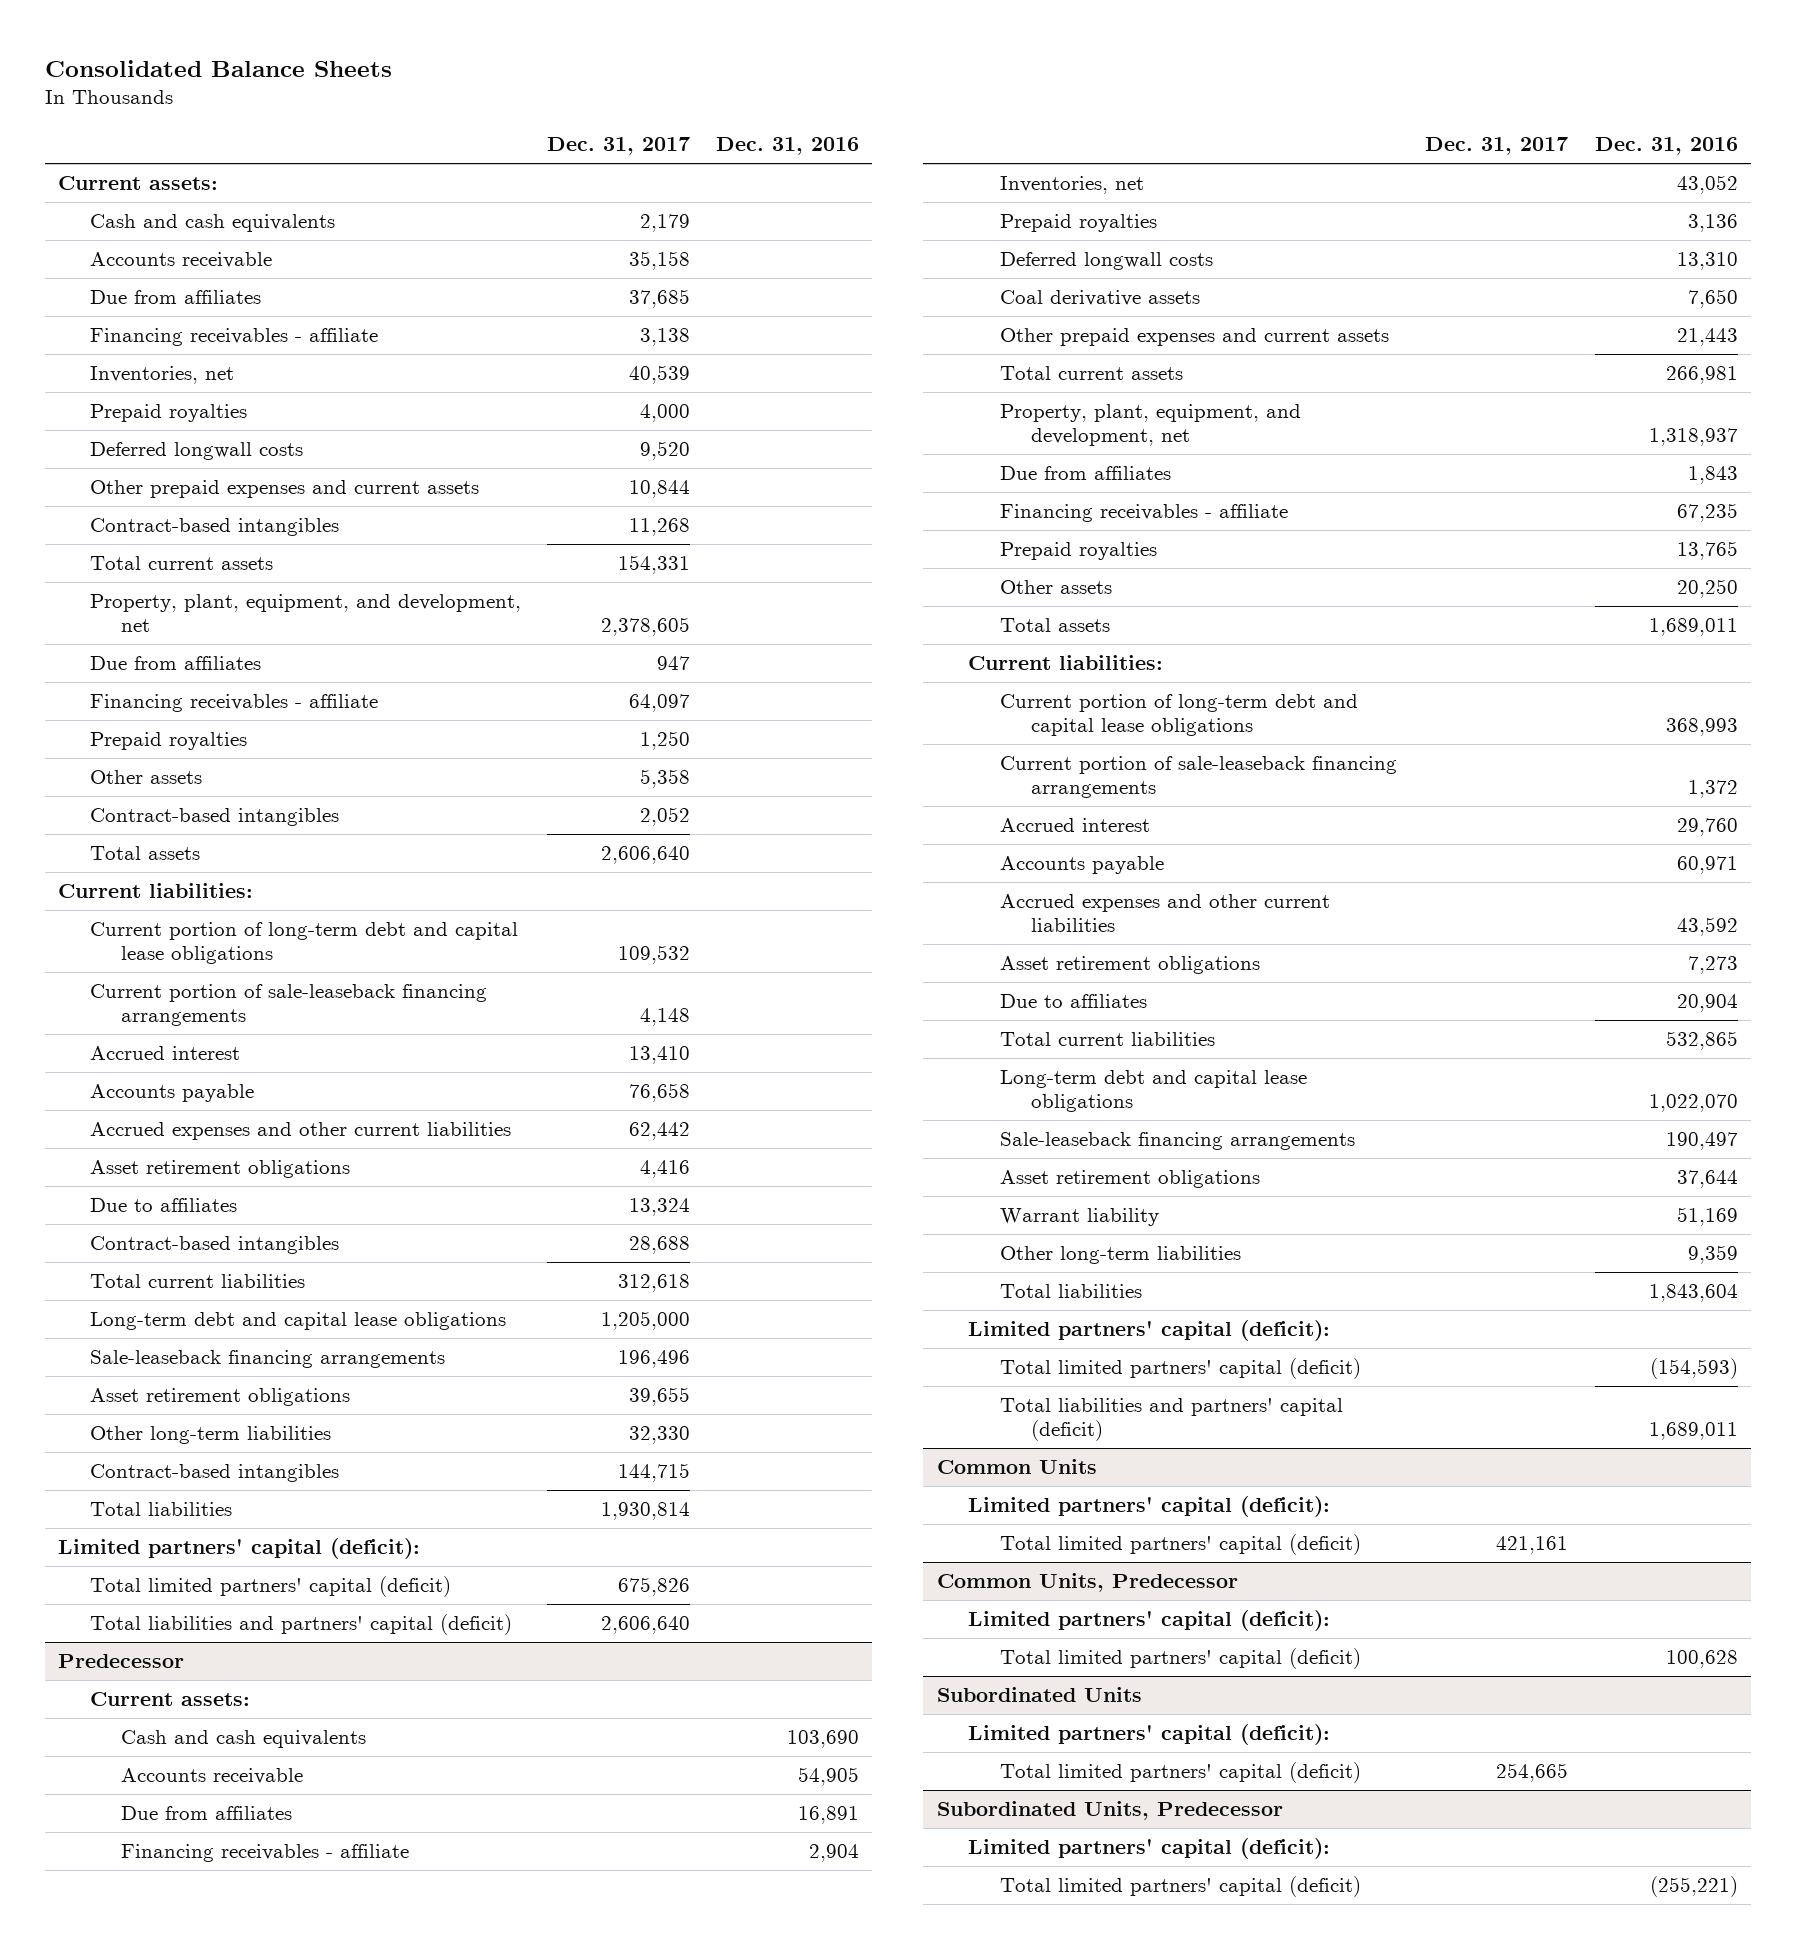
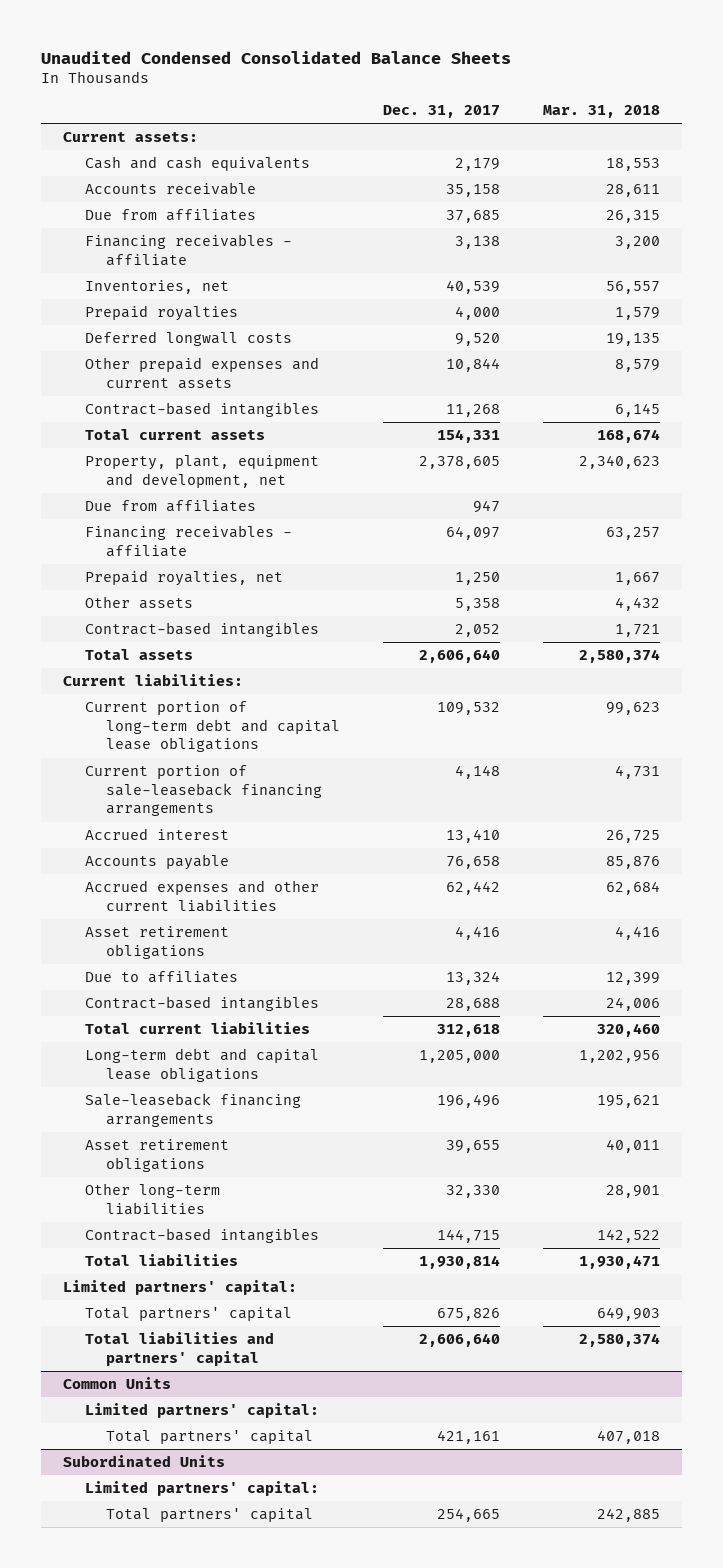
- Consolidated Balance Sheets
+ Unaudited Condensed Consolidated Balance Sheets
- | Dec. 31, 2017 | Dec. 31, 2016
+ | Dec. 31, 2017 | Mar. 31, 2018
- Property, plant, equipment, and development, net | 2,378,605 |
+ Property, plant, equipment and development, net | 2,378,605 | 2,340,623
- Prepaid royalties | 1,250 |
+ Prepaid royalties, net | 1,250 | 1,667
- Limited partners' capital (deficit):
- Total limited partners' capital (deficit) | 675,826 |
- Total liabilities and partners' capital (deficit) | 2,606,640 |
- Predecessor
- Current assets:
- Cash and cash equivalents | | 103,690
- Accounts receivable | | 54,905
- Due from affiliates | | 16,891
- Financing receivables - affiliate | | 2,904
- Inventories, net | | 43,052
- Prepaid royalties | | 3,136
- Deferred longwall costs | | 13,310
- Coal derivative assets | | 7,650
- Other prepaid expenses and current assets | | 21,443
- Total current assets | | 266,981
- Property, plant, equipment, and development, net | | 1,318,937
- Due from affiliates | | 1,843
- Financing receivables - affiliate | | 67,235
- Prepaid royalties | | 13,765
- Other assets | | 20,250
- Total assets | | 1,689,011
- Current liabilities:
- Current portion of long-term debt and capital lease obligations | | 368,993
- Current portion of sale-leaseback financing arrangements | | 1,372
- Accrued interest | | 29,760
- Accounts payable | | 60,971
- Accrued expenses and other current liabilities | | 43,592
- Asset retirement obligations | | 7,273
- Due to affiliates | | 20,904
- Total current liabilities | | 532,865
- Long-term debt and capital lease obligations | | 1,022,070
- Sale-leaseback financing arrangements | | 190,497
- Asset retirement obligations | | 37,644
- Warrant liability | | 51,169
- Other long-term liabilities | | 9,359
- Total liabilities | | 1,843,604
- Limited partners' capital (deficit):
- Total limited partners' capital (deficit) | | (154,593)
- Total liabilities and partners' capital (deficit) | | 1,689,011
+ Limited partners' capital:
+ Total partners' capital | 675,826 | 649,903
+ Total liabilities and partners' capital | 2,606,640 | 2,580,374
@ Common Units
- Limited partners' capital (deficit):
- Total limited partners' capital (deficit) | 421,161 |
- Common Units, Predecessor
- Limited partners' capital (deficit):
- Total limited partners' capital (deficit) | | 100,628
@ Common Units
+ Limited partners' capital:
+ Total partners' capital | 421,161 | 407,018
@ Subordinated Units
- Limited partners' capital (deficit):
- Total limited partners' capital (deficit) | 254,665 |
- Subordinated Units, Predecessor
- Limited partners' capital (deficit):
- Total limited partners' capital (deficit) | | (255,221)
@ Subordinated Units
+ Limited partners' capital:
+ Total partners' capital | 254,665 | 242,885

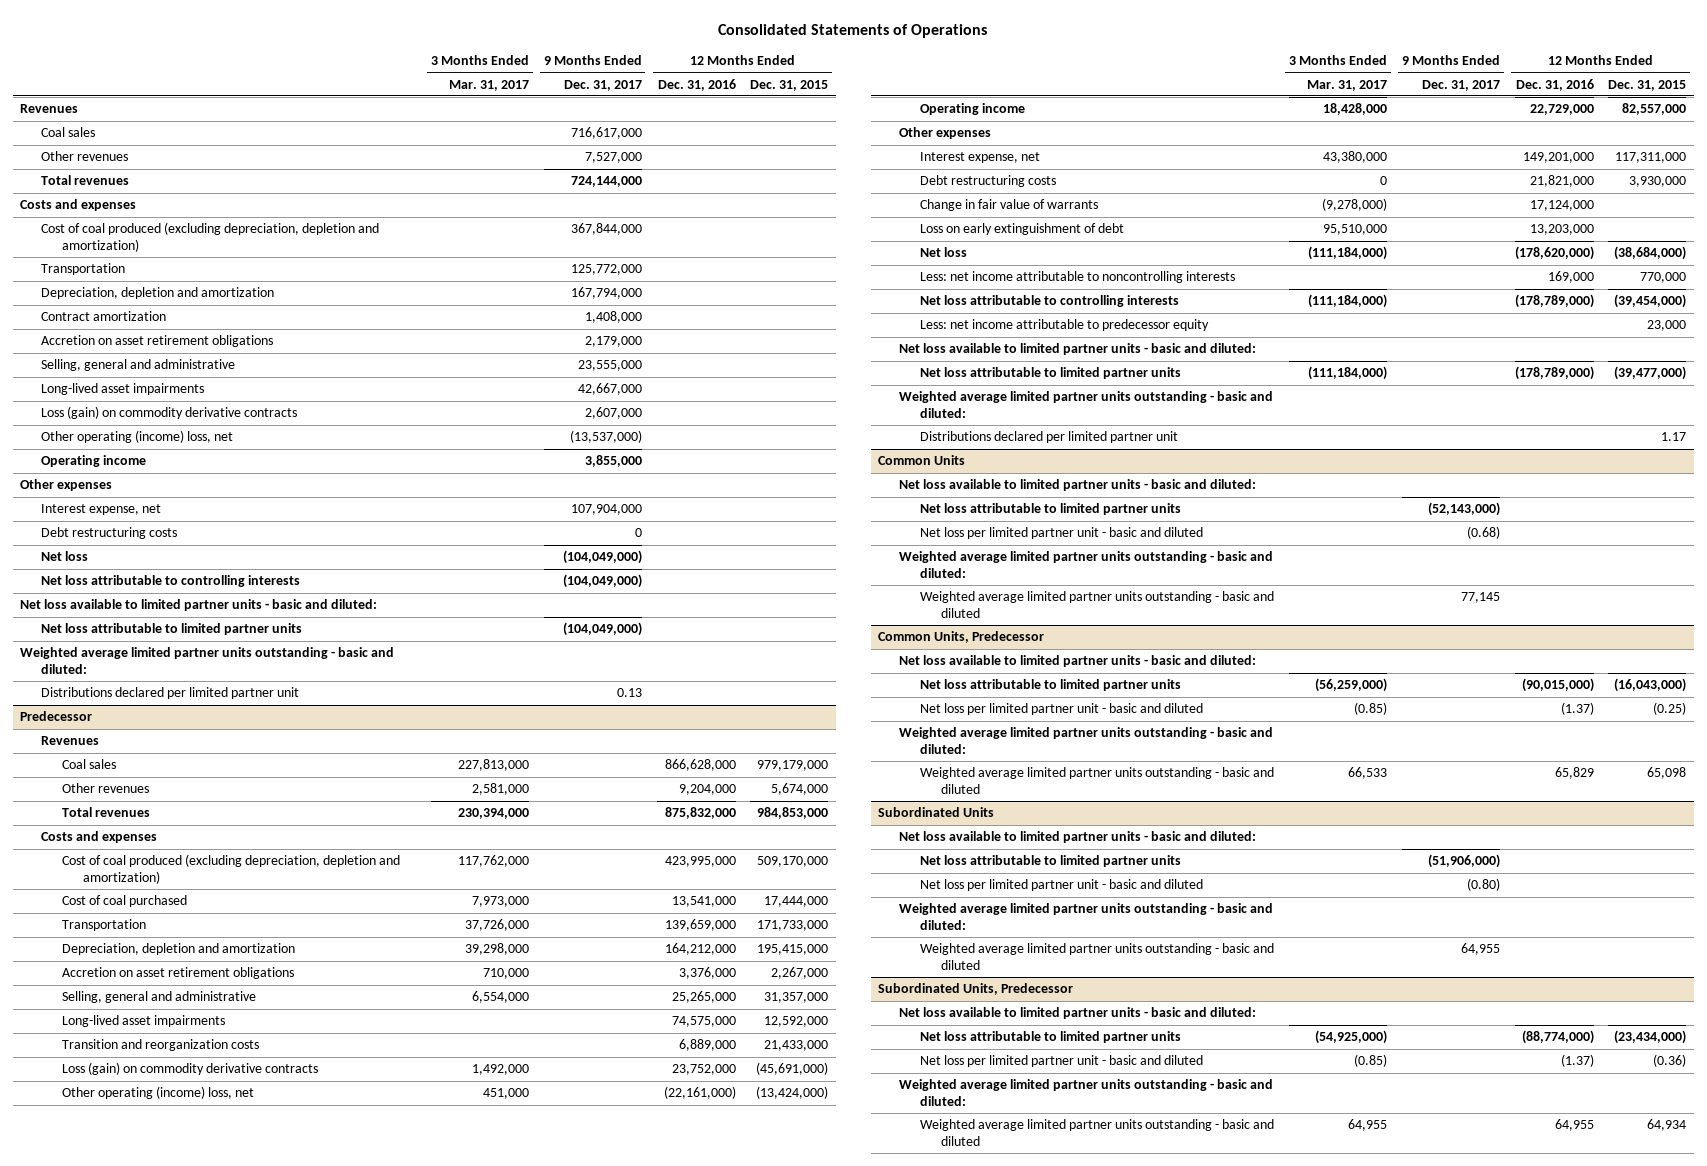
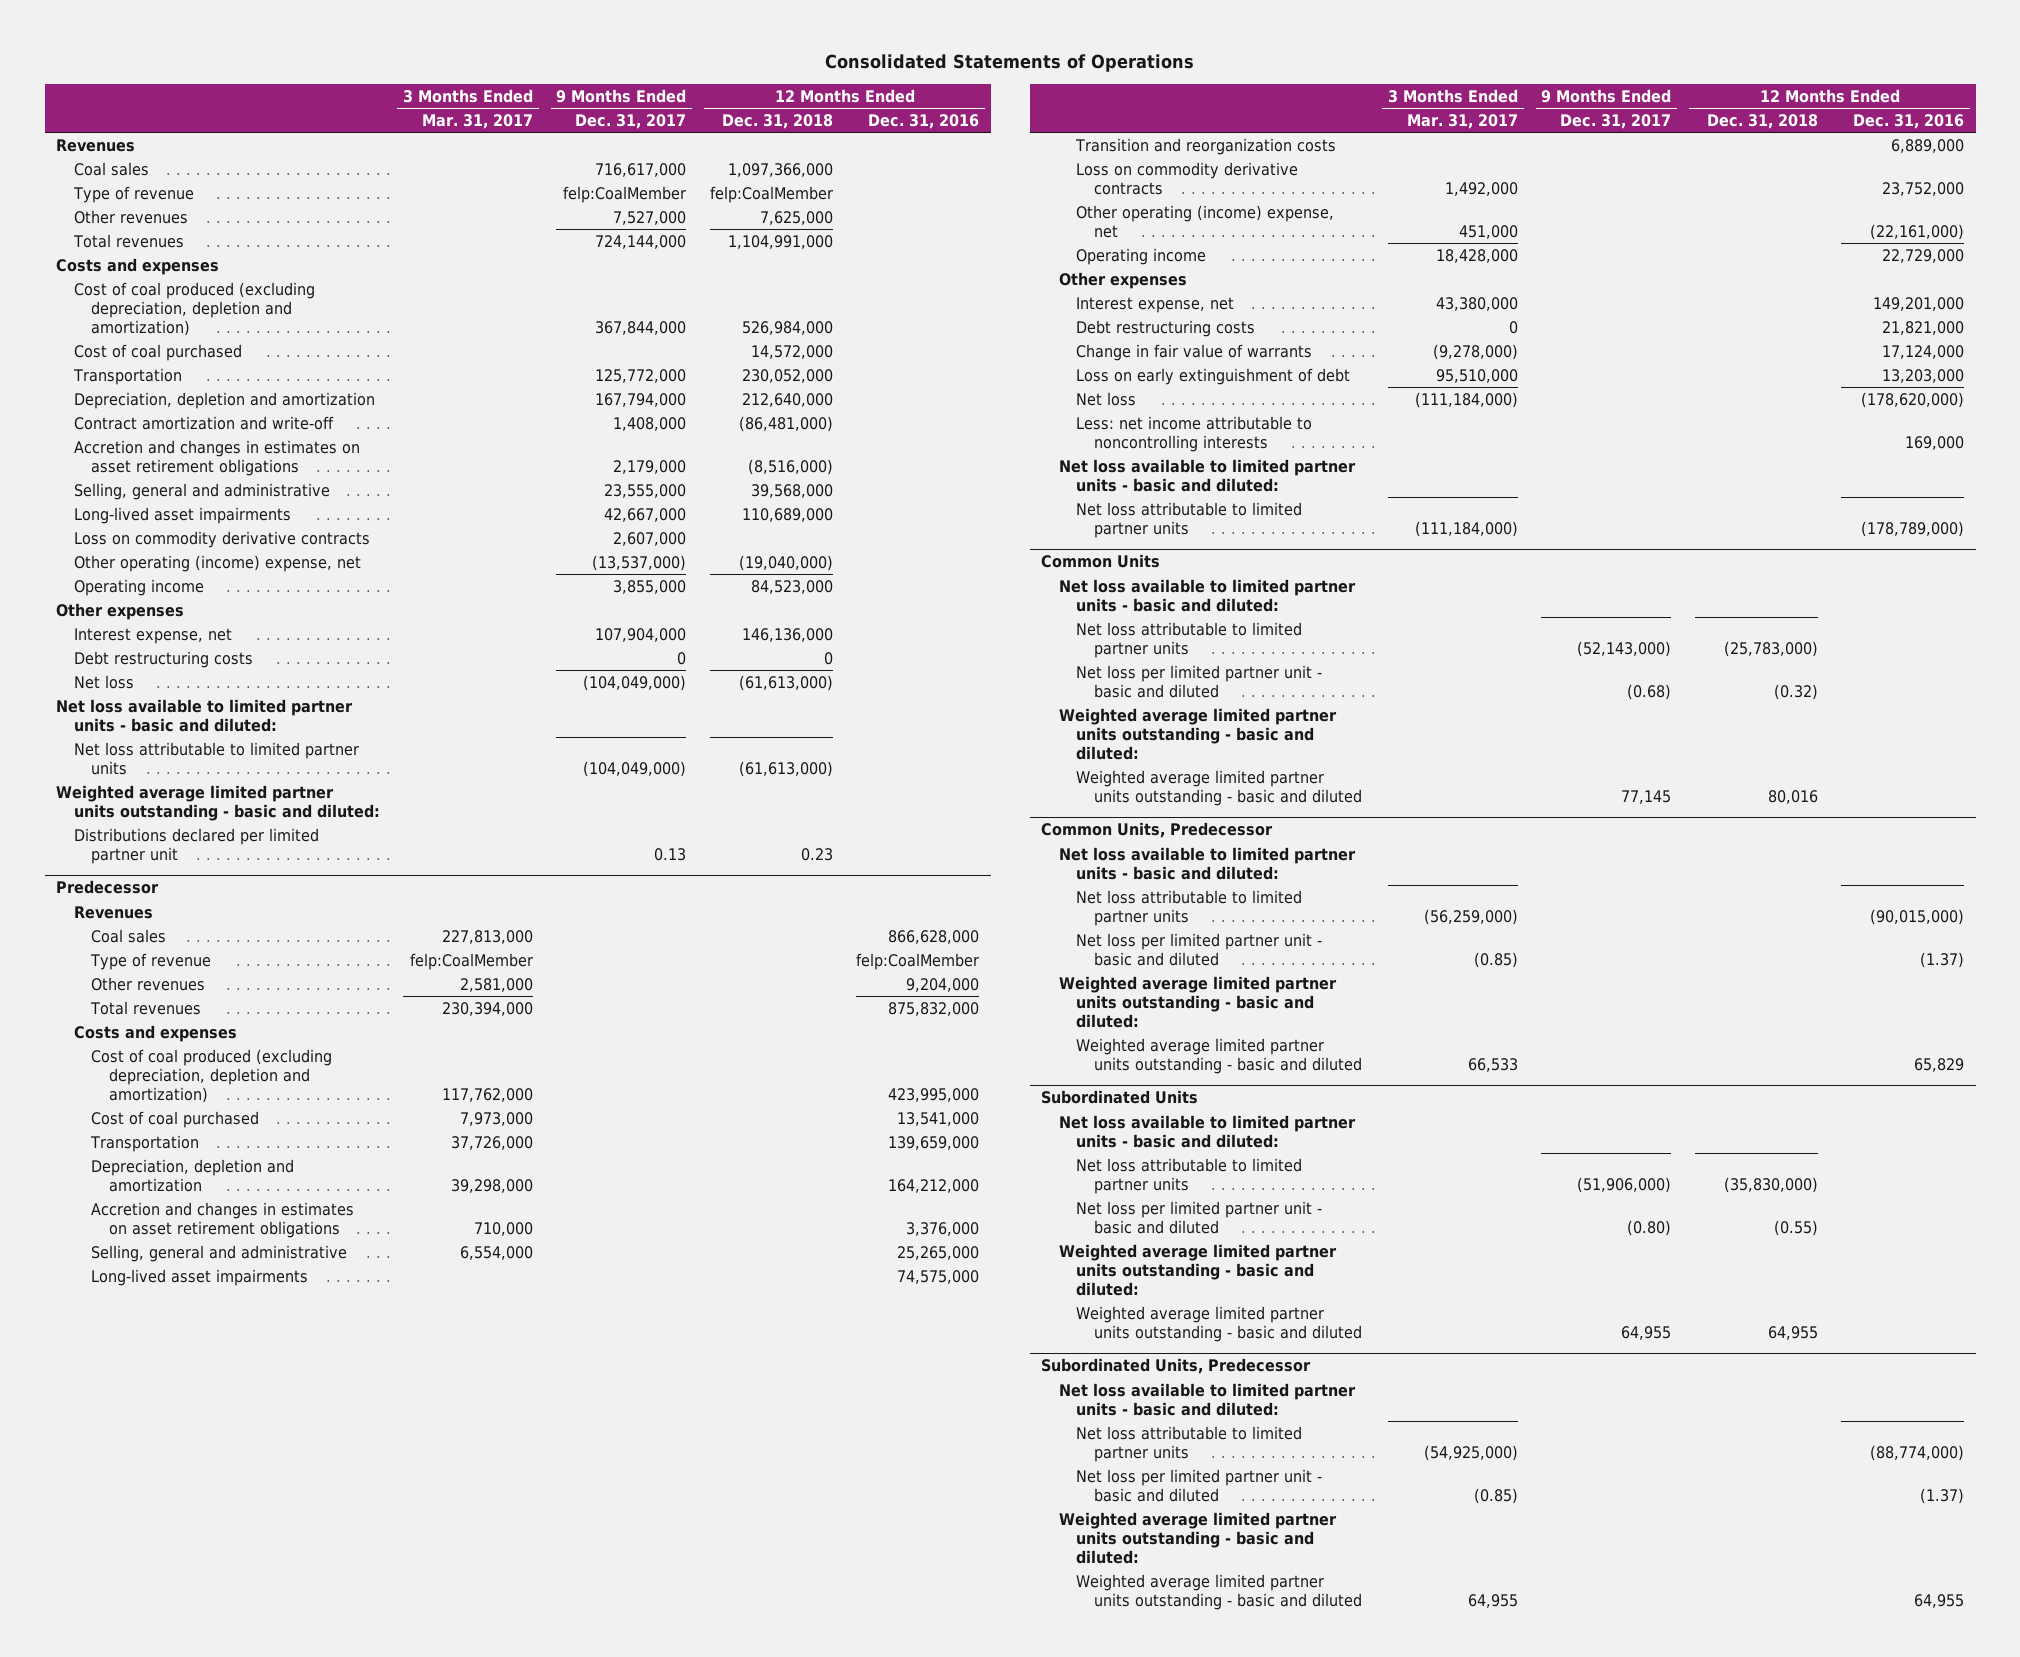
- | 3 Months Ended Mar. 31, 2017 | 9 Months Ended Dec. 31, 2017 | 12 Months Ended Dec. 31, 2016 | 12 Months Ended Dec. 31, 2015
+ | 3 Months Ended Mar. 31, 2017 | 9 Months Ended Dec. 31, 2017 | 12 Months Ended Dec. 31, 2018 | 12 Months Ended Dec. 31, 2016
+ Type of revenue | | felp:CoalMember | felp:CoalMember |
+ Cost of coal purchased | | | 14,572,000 |
- Contract amortization | | 1,408,000 | |
- Accretion on asset retirement obligations | | 2,179,000 | |
+ Contract amortization and write-off | | 1,408,000 | (86,481,000) |
+ Accretion and changes in estimates on asset retirement obligations | | 2,179,000 | (8,516,000) |
- Loss (gain) on commodity derivative contracts | | 2,607,000 | |
- Other operating (income) loss, net | | (13,537,000) | |
+ Loss on commodity derivative contracts | | 2,607,000 | |
+ Other operating (income) expense, net | | (13,537,000) | (19,040,000) |
- Net loss attributable to controlling interests | | (104,049,000) | |
@ Predecessor
+ Type of revenue | felp:CoalMember | | | felp:CoalMember
- Accretion on asset retirement obligations | 710,000 | | 3,376,000 | 2,267,000
+ Accretion and changes in estimates on asset retirement obligations | 710,000 | | | 3,376,000
- Loss (gain) on commodity derivative contracts | 1,492,000 | | 23,752,000 | (45,691,000)
- Other operating (income) loss, net | 451,000 | | (22,161,000) | (13,424,000)
+ Loss on commodity derivative contracts | 1,492,000 | | | 23,752,000
+ Other operating (income) expense, net | 451,000 | | | (22,161,000)
- Net loss attributable to controlling interests | (111,184,000) | | (178,789,000) | (39,454,000)
- Less: net income attributable to predecessor equity | | | | 23,000
- Weighted average limited partner units outstanding - basic and diluted:
- Distributions declared per limited partner unit | | | | 1.17

